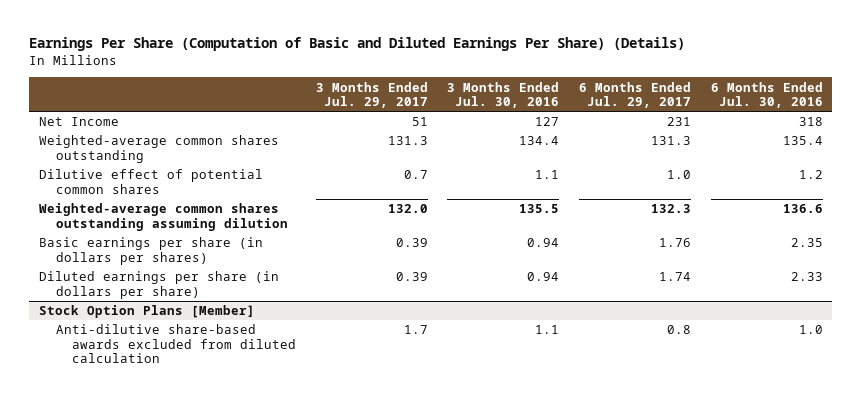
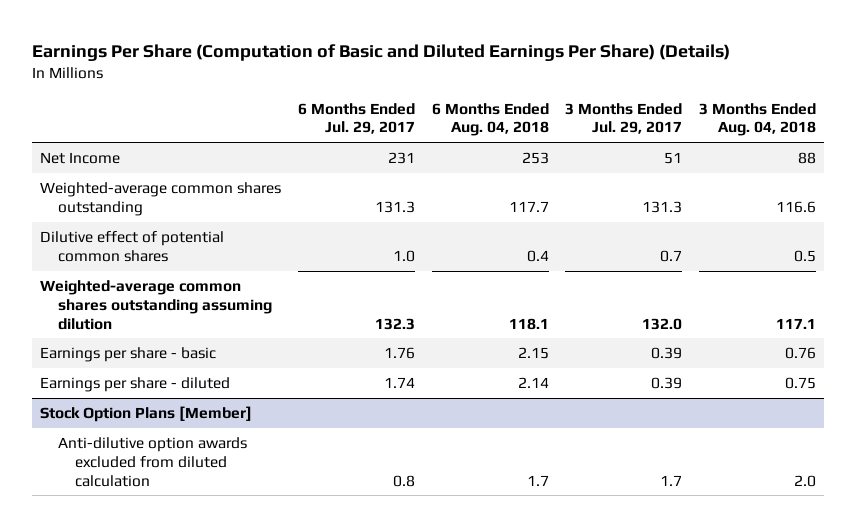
- | 3 Months Ended Jul. 29, 2017 | 3 Months Ended Jul. 30, 2016 | 6 Months Ended Jul. 29, 2017 | 6 Months Ended Jul. 30, 2016
+ | 6 Months Ended Jul. 29, 2017 | 6 Months Ended Aug. 04, 2018 | 3 Months Ended Jul. 29, 2017 | 3 Months Ended Aug. 04, 2018
- Basic earnings per share (in dollars per shares) | 0.39 | 0.94 | 1.76 | 2.35
- Diluted earnings per share (in dollars per share) | 0.39 | 0.94 | 1.74 | 2.33
+ Earnings per share - basic | 1.76 | 2.15 | 0.39 | 0.76
+ Earnings per share - diluted | 1.74 | 2.14 | 0.39 | 0.75
@ Stock Option Plans [Member]
- Anti-dilutive share-based awards excluded from diluted calculation | 1.7 | 1.1 | 0.8 | 1.0
+ Anti-dilutive option awards excluded from diluted calculation | 0.8 | 1.7 | 1.7 | 2.0

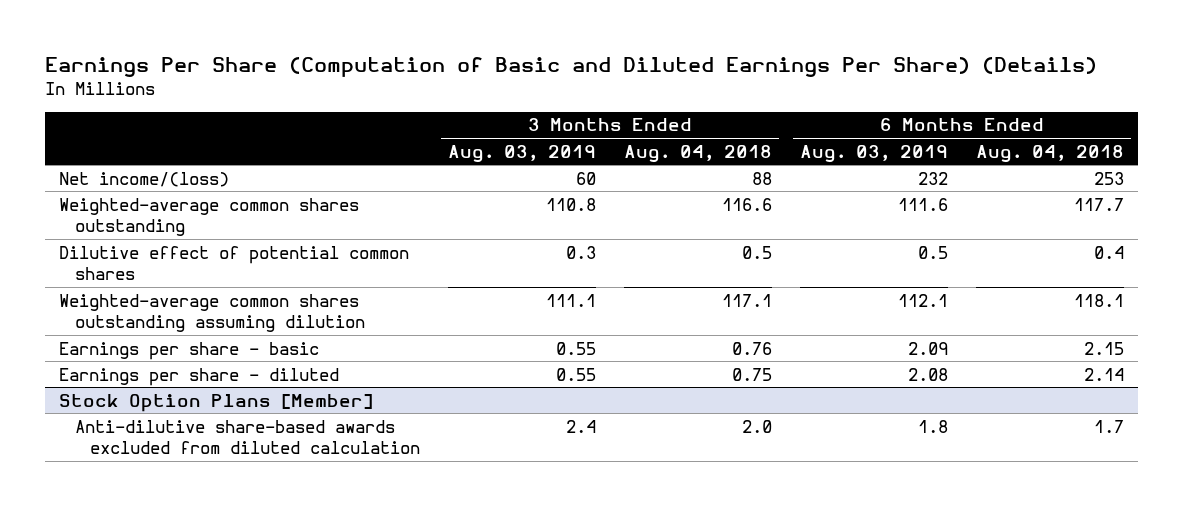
- | 6 Months Ended Jul. 29, 2017 | 6 Months Ended Aug. 04, 2018 | 3 Months Ended Jul. 29, 2017 | 3 Months Ended Aug. 04, 2018
+ | 3 Months Ended Aug. 03, 2019 | 3 Months Ended Aug. 04, 2018 | 6 Months Ended Aug. 03, 2019 | 6 Months Ended Aug. 04, 2018
- Net Income | 231 | 253 | 51 | 88
+ Net income/(loss) | 60 | 88 | 232 | 253
@ Stock Option Plans [Member]
- Anti-dilutive option awards excluded from diluted calculation | 0.8 | 1.7 | 1.7 | 2.0
+ Anti-dilutive share-based awards excluded from diluted calculation | 2.4 | 2.0 | 1.8 | 1.7

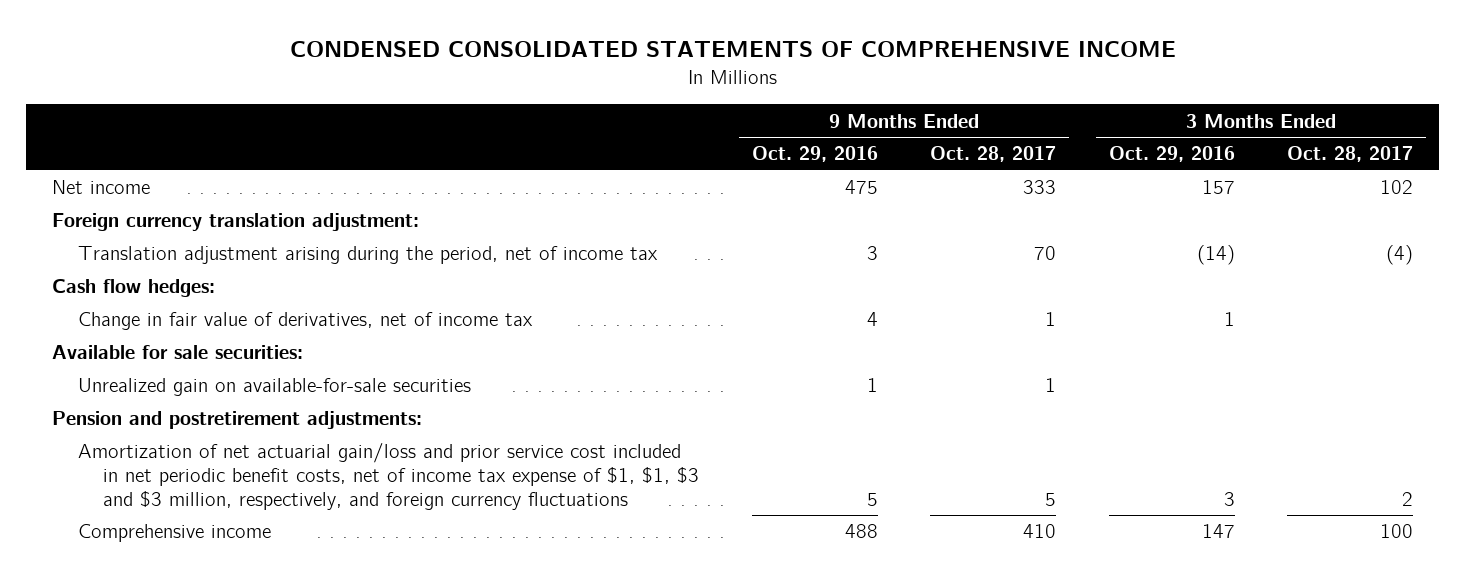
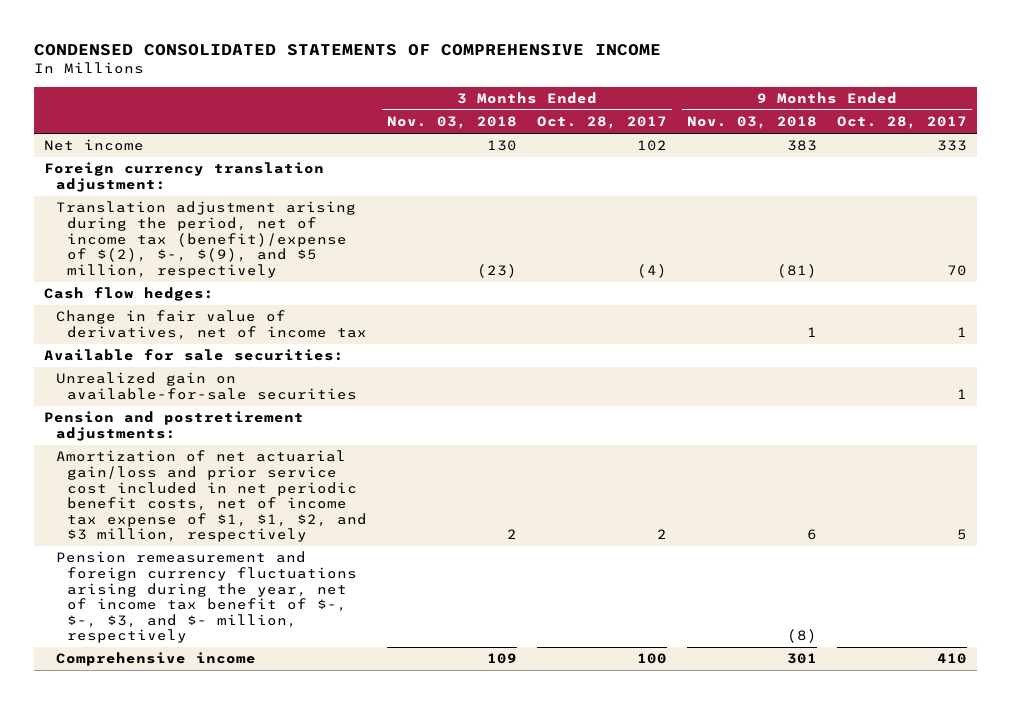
- | 9 Months Ended Oct. 29, 2016 | 9 Months Ended Oct. 28, 2017 | 3 Months Ended Oct. 29, 2016 | 3 Months Ended Oct. 28, 2017
+ | 3 Months Ended Nov. 03, 2018 | 3 Months Ended Oct. 28, 2017 | 9 Months Ended Nov. 03, 2018 | 9 Months Ended Oct. 28, 2017
- Translation adjustment arising during the period, net of income tax | 3 | 70 | (14) | (4)
+ Translation adjustment arising during the period, net of income tax (benefit)/expense of $(2), $-, $(9), and $5 million, respectively | (23) | (4) | (81) | 70
- Amortization of net actuarial gain/loss and prior service cost included in net periodic benefit costs, net of income tax expense of $1, $1, $3 and $3 million, respectively, and foreign currency fluctuations | 5 | 5 | 3 | 2
+ Amortization of net actuarial gain/loss and prior service cost included in net periodic benefit costs, net of income tax expense of $1, $1, $2, and $3 million, respectively | 2 | 2 | 6 | 5
+ Pension remeasurement and foreign currency fluctuations arising during the year, net of income tax benefit of $-, $-, $3, and $- million, respectively | | | (8) |

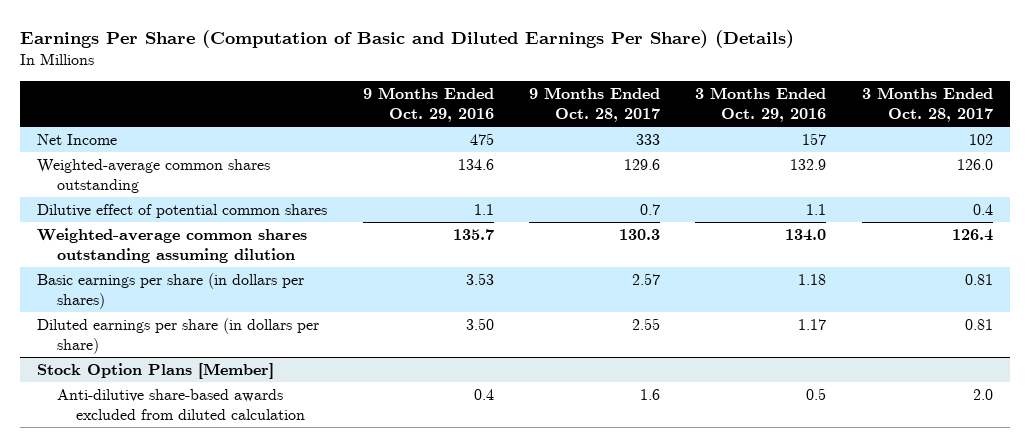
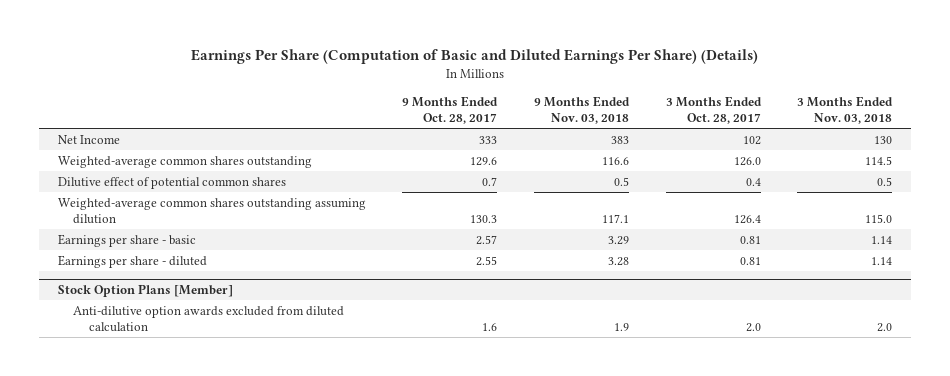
- | 9 Months Ended Oct. 29, 2016 | 9 Months Ended Oct. 28, 2017 | 3 Months Ended Oct. 29, 2016 | 3 Months Ended Oct. 28, 2017
+ | 9 Months Ended Oct. 28, 2017 | 9 Months Ended Nov. 03, 2018 | 3 Months Ended Oct. 28, 2017 | 3 Months Ended Nov. 03, 2018
- Basic earnings per share (in dollars per shares) | 3.53 | 2.57 | 1.18 | 0.81
- Diluted earnings per share (in dollars per share) | 3.50 | 2.55 | 1.17 | 0.81
+ Earnings per share - basic | 2.57 | 3.29 | 0.81 | 1.14
+ Earnings per share - diluted | 2.55 | 3.28 | 0.81 | 1.14
@ Stock Option Plans [Member]
- Anti-dilutive share-based awards excluded from diluted calculation | 0.4 | 1.6 | 0.5 | 2.0
+ Anti-dilutive option awards excluded from diluted calculation | 1.6 | 1.9 | 2.0 | 2.0

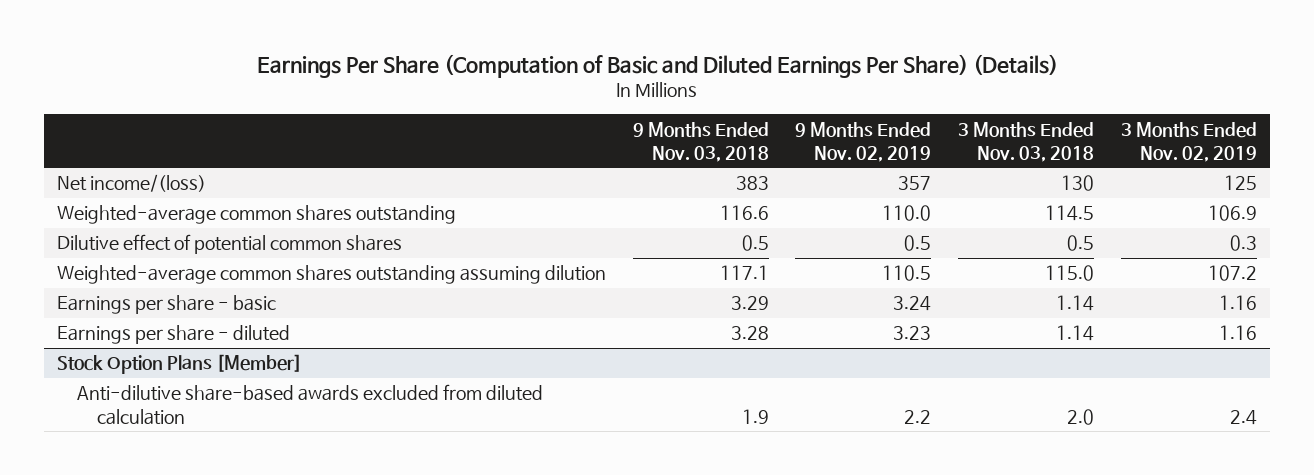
- | 9 Months Ended Oct. 28, 2017 | 9 Months Ended Nov. 03, 2018 | 3 Months Ended Oct. 28, 2017 | 3 Months Ended Nov. 03, 2018
+ | 9 Months Ended Nov. 03, 2018 | 9 Months Ended Nov. 02, 2019 | 3 Months Ended Nov. 03, 2018 | 3 Months Ended Nov. 02, 2019
- Net Income | 333 | 383 | 102 | 130
+ Net income/(loss) | 383 | 357 | 130 | 125
@ Stock Option Plans [Member]
- Anti-dilutive option awards excluded from diluted calculation | 1.6 | 1.9 | 2.0 | 2.0
+ Anti-dilutive share-based awards excluded from diluted calculation | 1.9 | 2.2 | 2.0 | 2.4

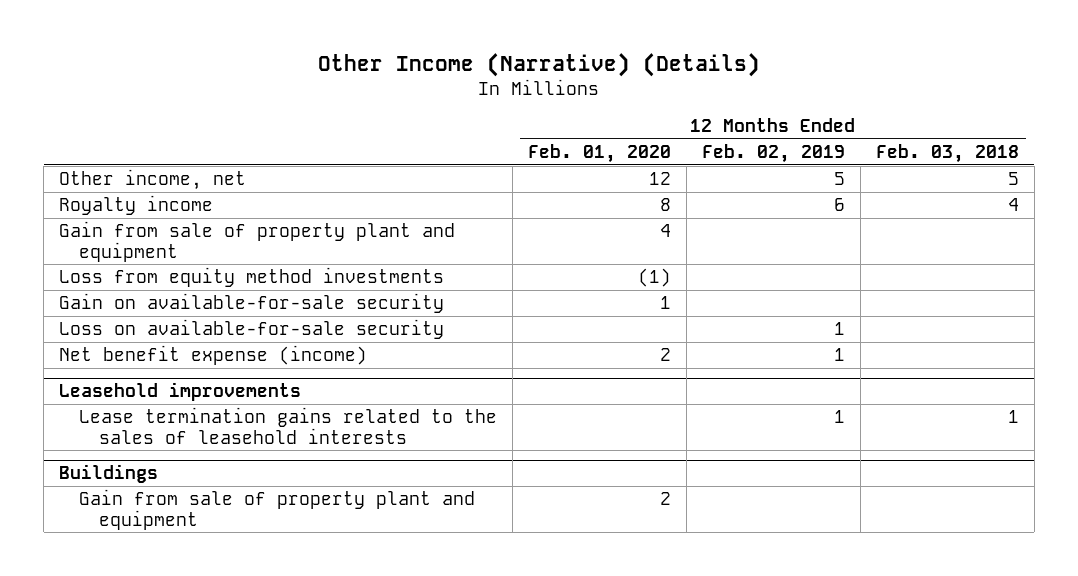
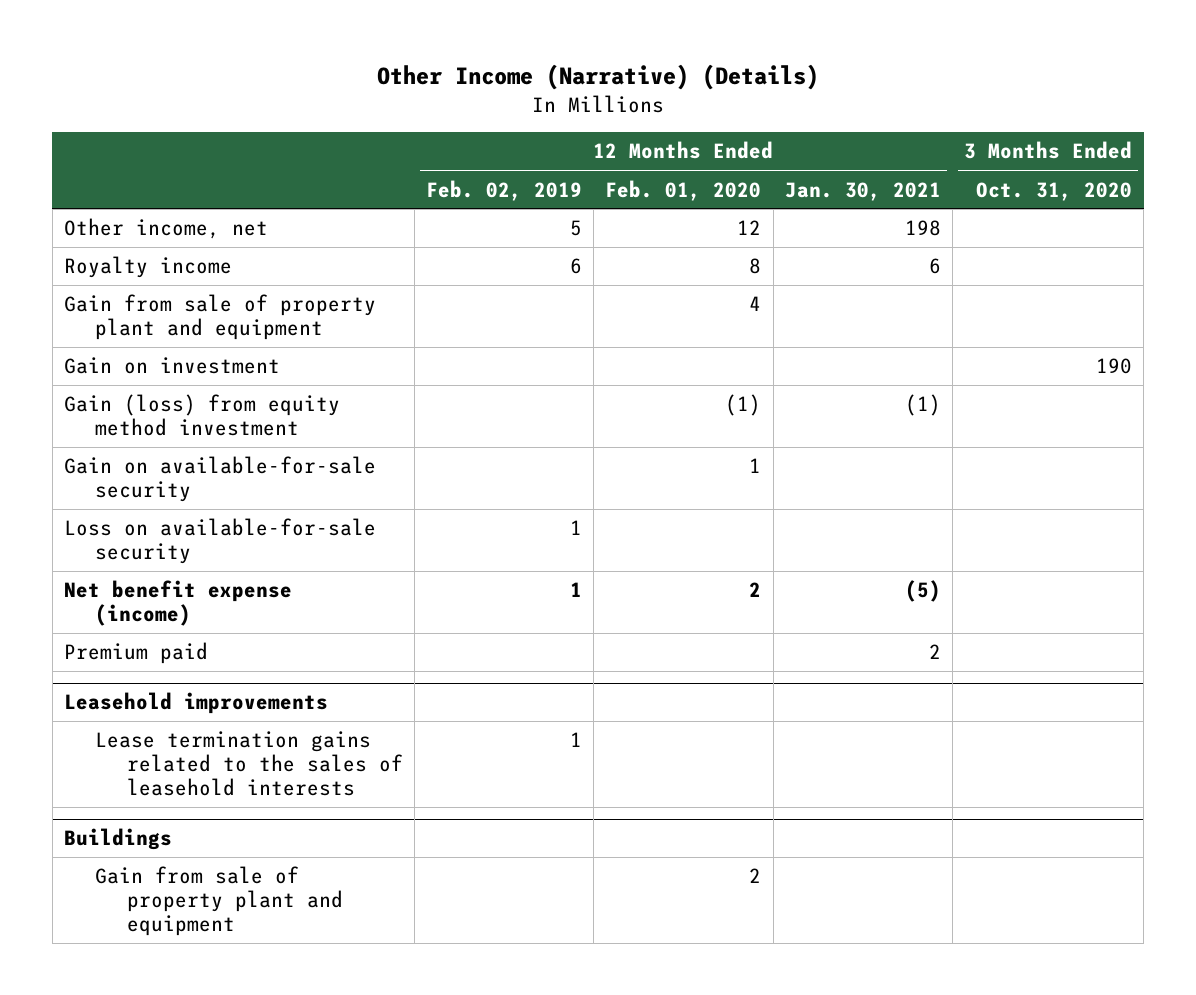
- | 12 Months Ended Feb. 01, 2020 | 12 Months Ended Feb. 02, 2019 | 12 Months Ended Feb. 03, 2018
+ | 12 Months Ended Feb. 02, 2019 | 12 Months Ended Feb. 01, 2020 | 12 Months Ended Jan. 30, 2021 | 3 Months Ended Oct. 31, 2020
- Loss from equity method investments | (1) | |
+ Gain on investment | | | | 190
+ Gain (loss) from equity method investment | | (1) | (1) |
+ Premium paid | | | 2 |

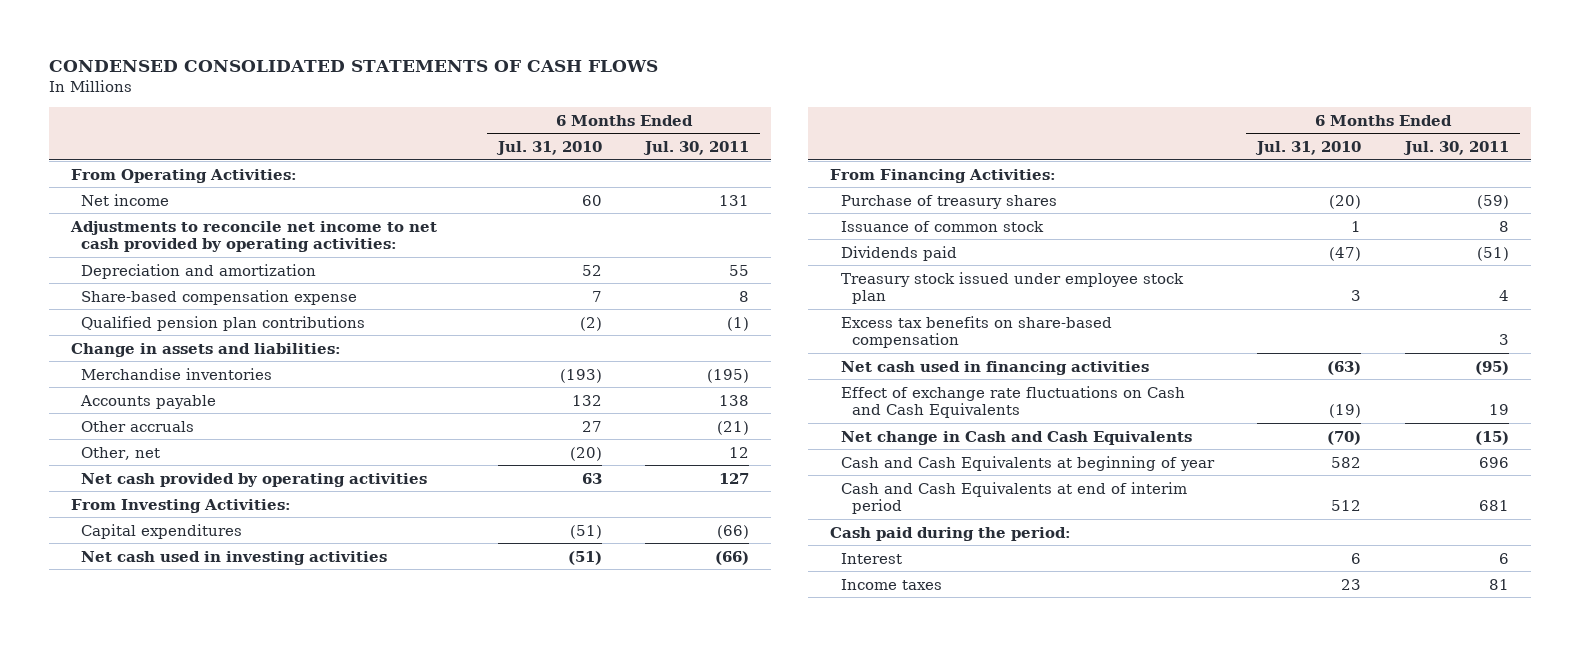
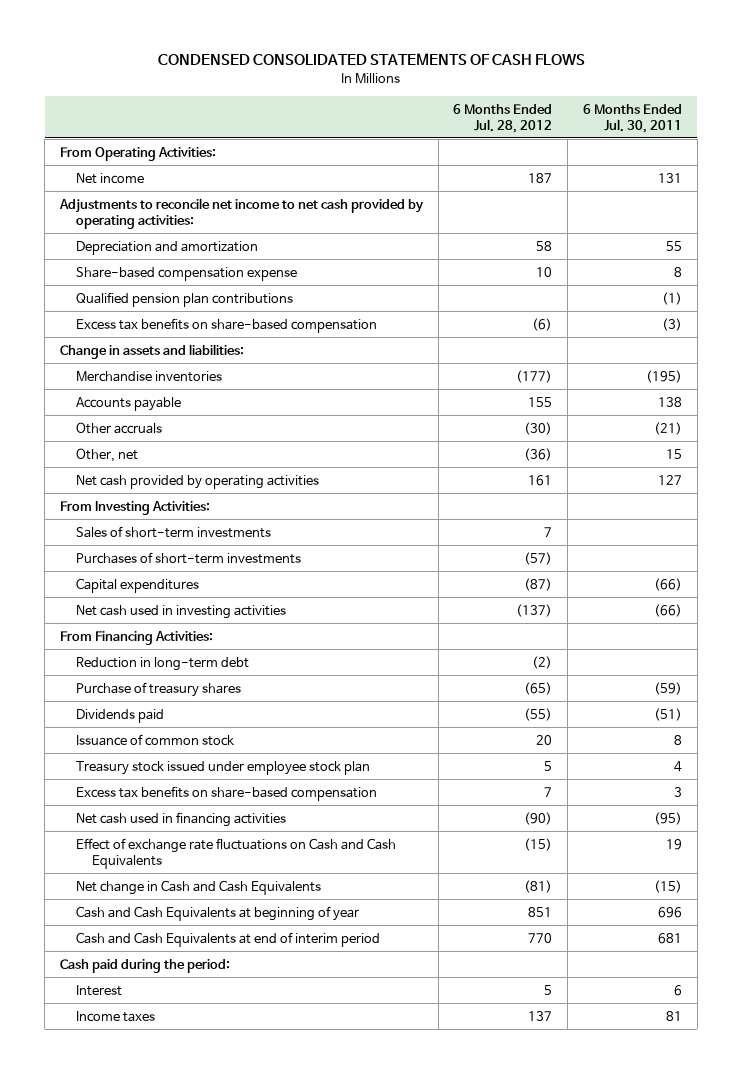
- | 6 Months Ended Jul. 31, 2010 | 6 Months Ended Jul. 30, 2011
+ | 6 Months Ended Jul. 28, 2012 | 6 Months Ended Jul. 30, 2011
+ Excess tax benefits on share-based compensation | (6) | (3)
- Other, net | (20) | 12
+ Other, net | (36) | 15
+ Sales of short-term investments | 7 |
+ Purchases of short-term investments | (57) |
+ Reduction in long-term debt | (2) |
moved down: Issuance of common stock | 20 | 8

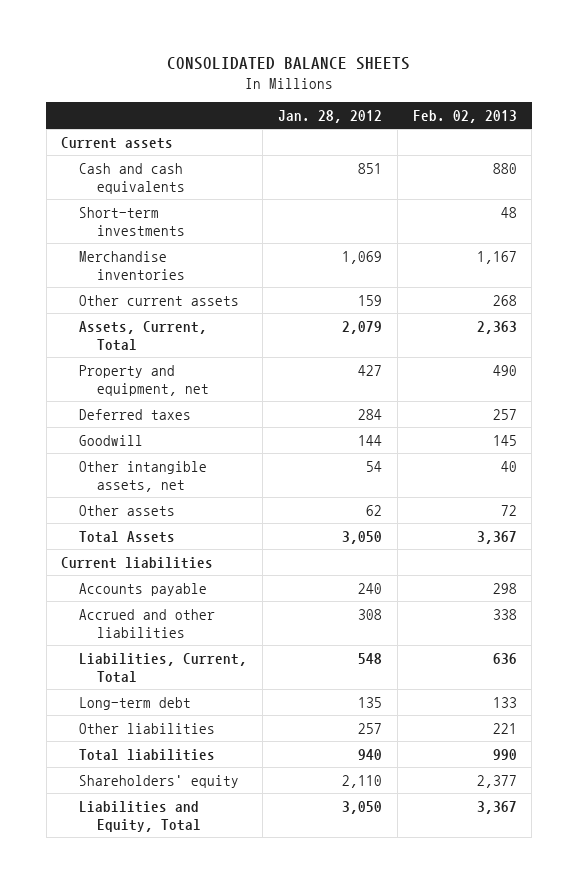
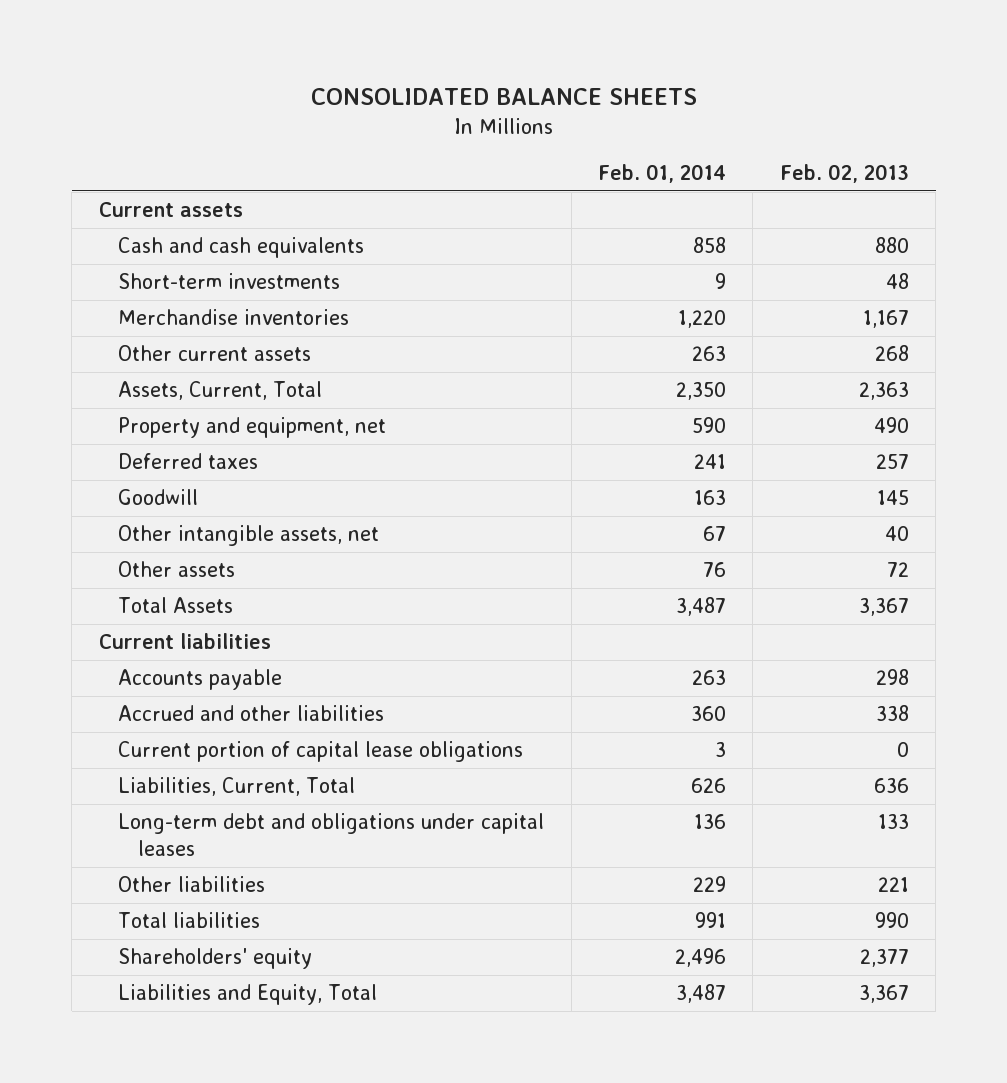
- | Jan. 28, 2012 | Feb. 02, 2013
+ | Feb. 01, 2014 | Feb. 02, 2013
+ Current portion of capital lease obligations | 3 | 0
- Long-term debt | 135 | 133
+ Long-term debt and obligations under capital leases | 136 | 133

